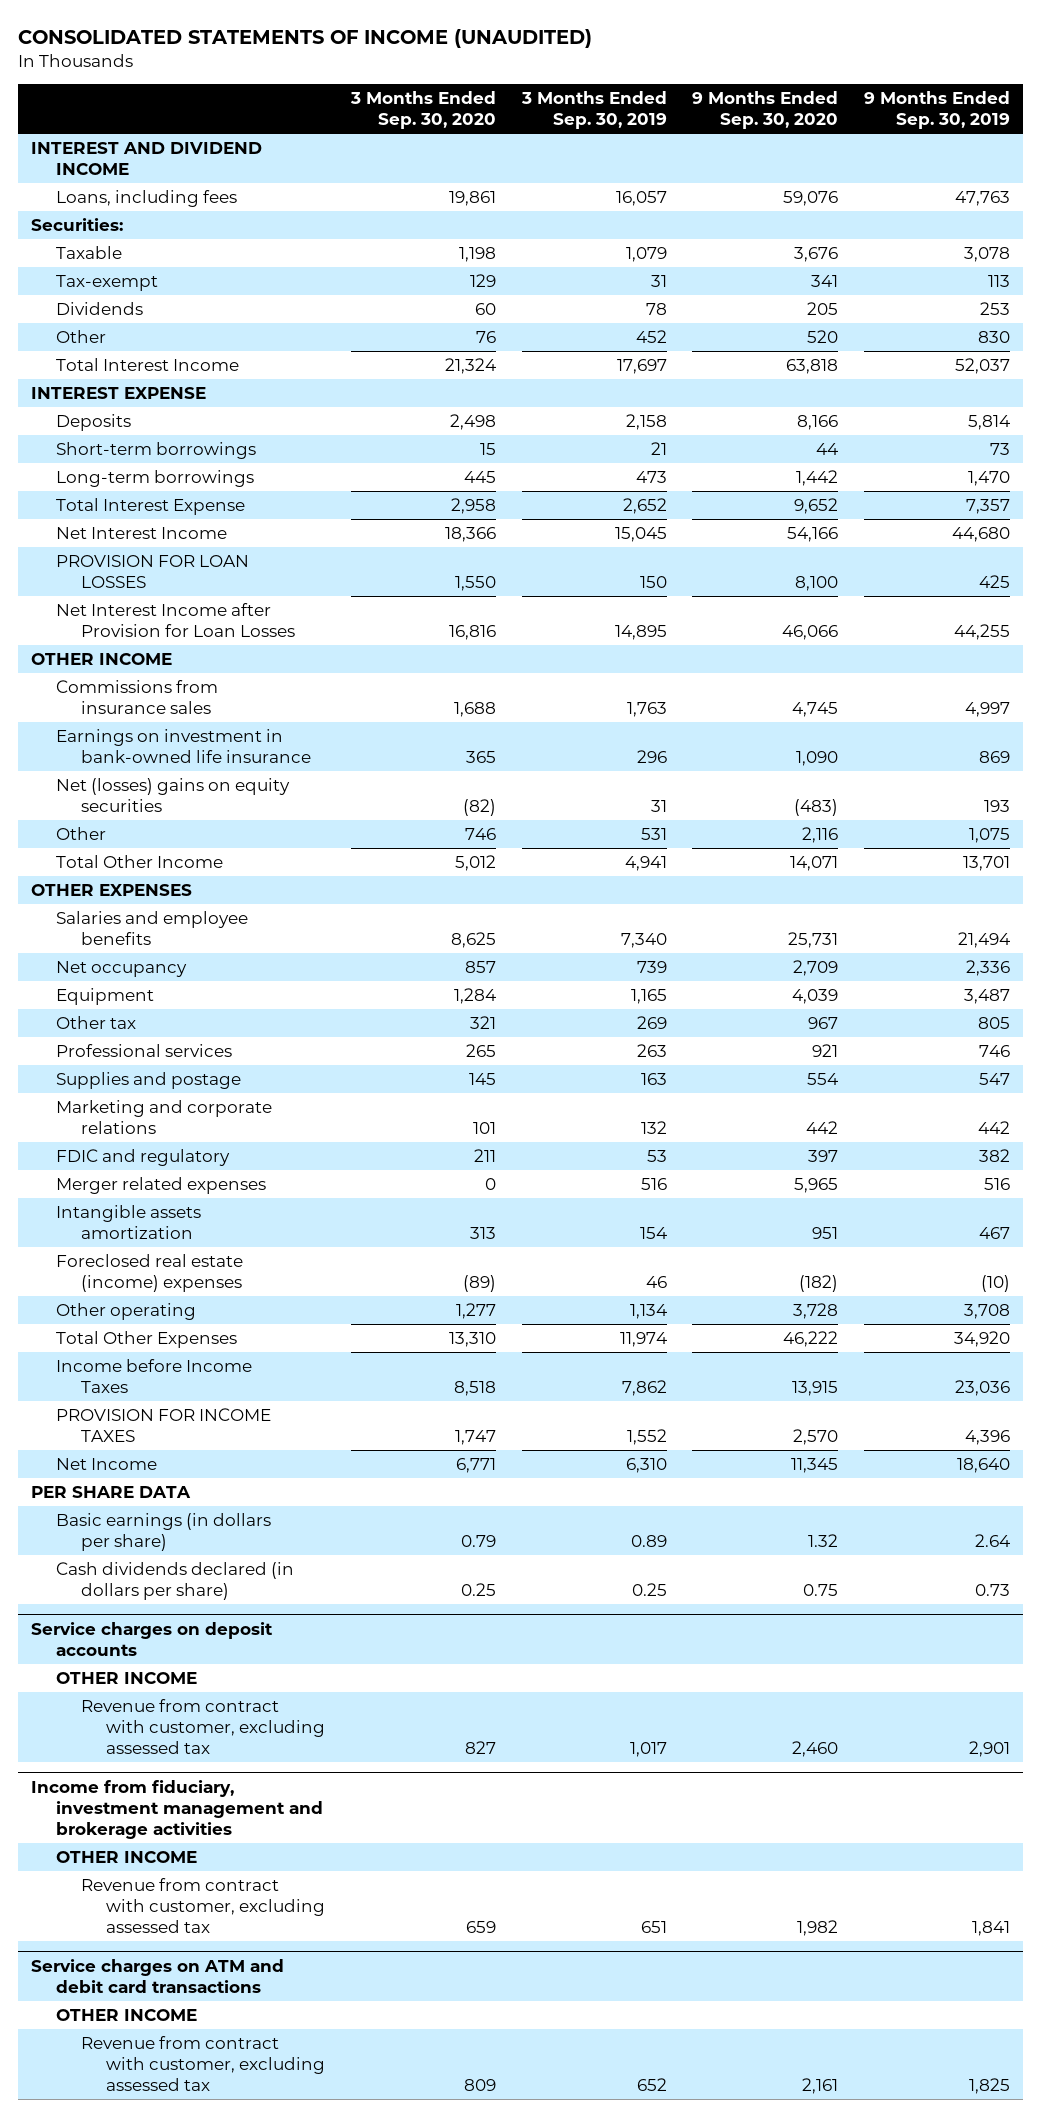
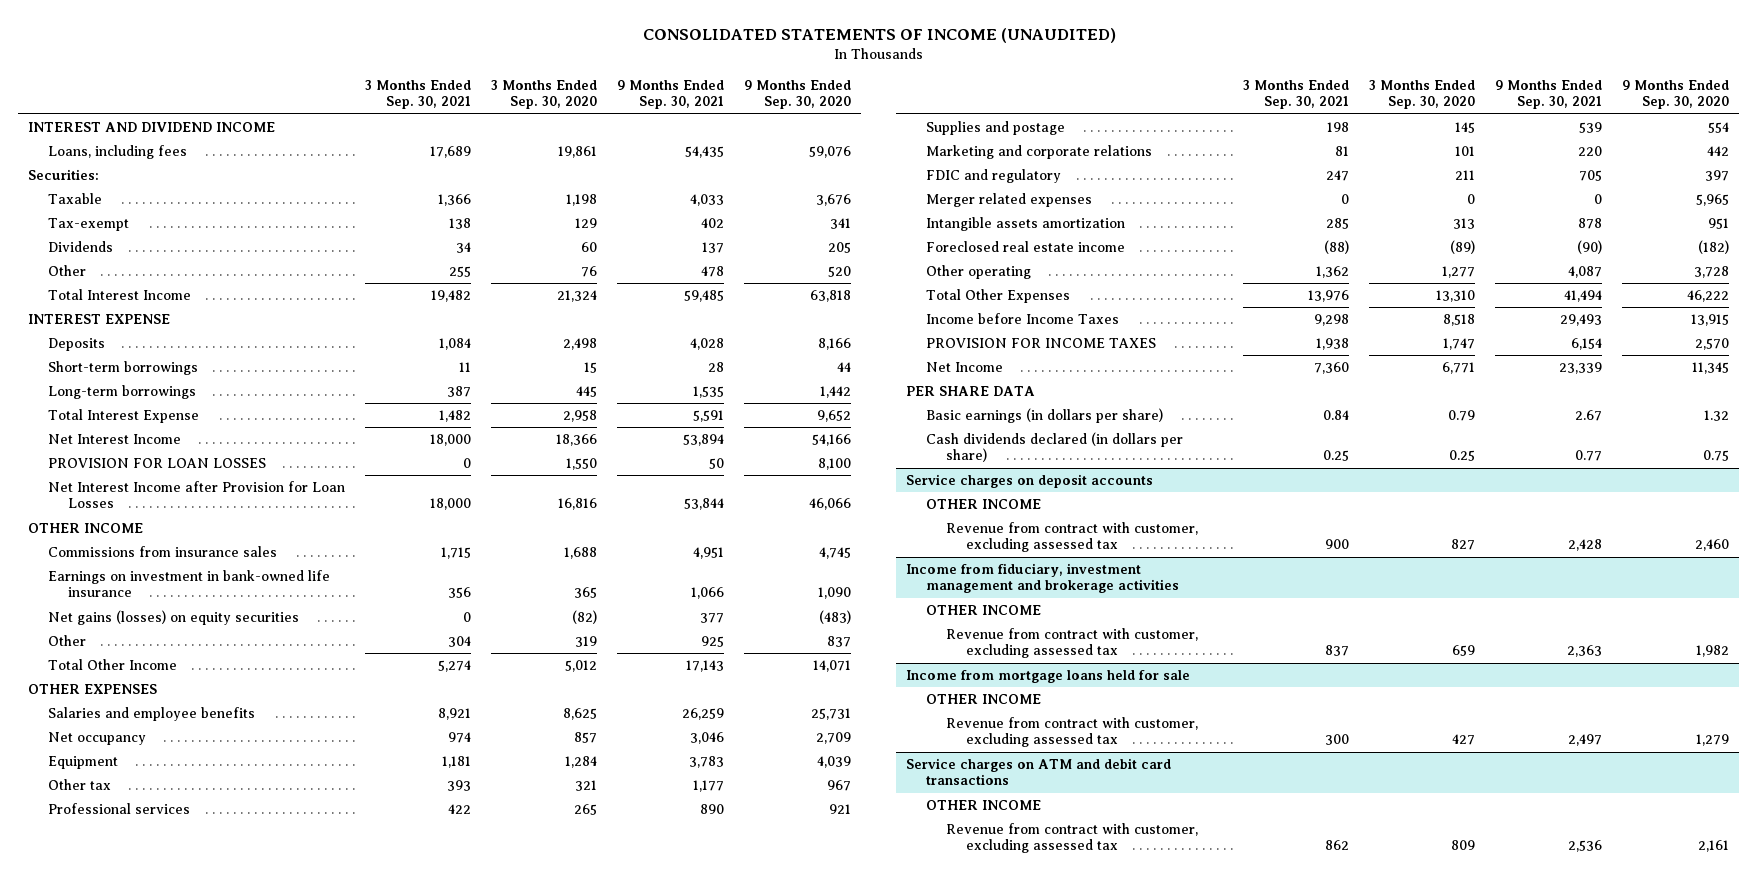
- | 3 Months Ended Sep. 30, 2020 | 3 Months Ended Sep. 30, 2019 | 9 Months Ended Sep. 30, 2020 | 9 Months Ended Sep. 30, 2019
+ | 3 Months Ended Sep. 30, 2021 | 3 Months Ended Sep. 30, 2020 | 9 Months Ended Sep. 30, 2021 | 9 Months Ended Sep. 30, 2020
- Net (losses) gains on equity securities | (82) | 31 | (483) | 193
- Other | 746 | 531 | 2,116 | 1,075
+ Net gains (losses) on equity securities | 0 | (82) | 377 | (483)
+ Other | 304 | 319 | 925 | 837
- Foreclosed real estate (income) expenses | (89) | 46 | (182) | (10)
+ Foreclosed real estate income | (88) | (89) | (90) | (182)
+ Income from mortgage loans held for sale
+ OTHER INCOME
+ Revenue from contract with customer, excluding assessed tax | 300 | 427 | 2,497 | 1,279

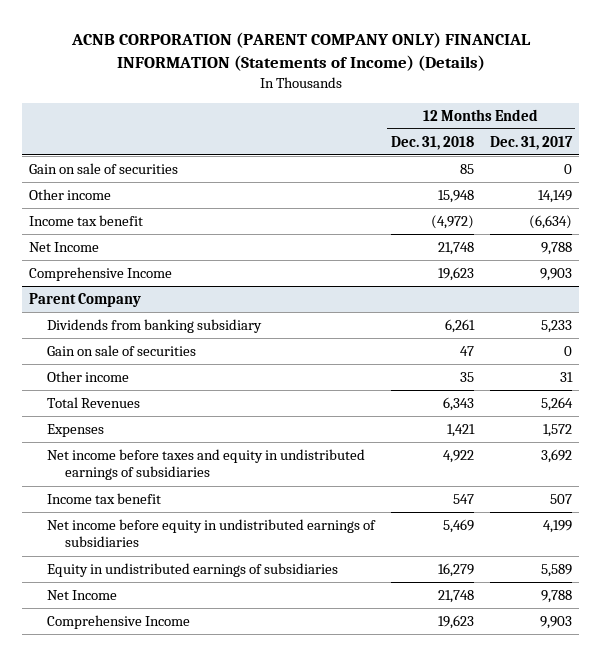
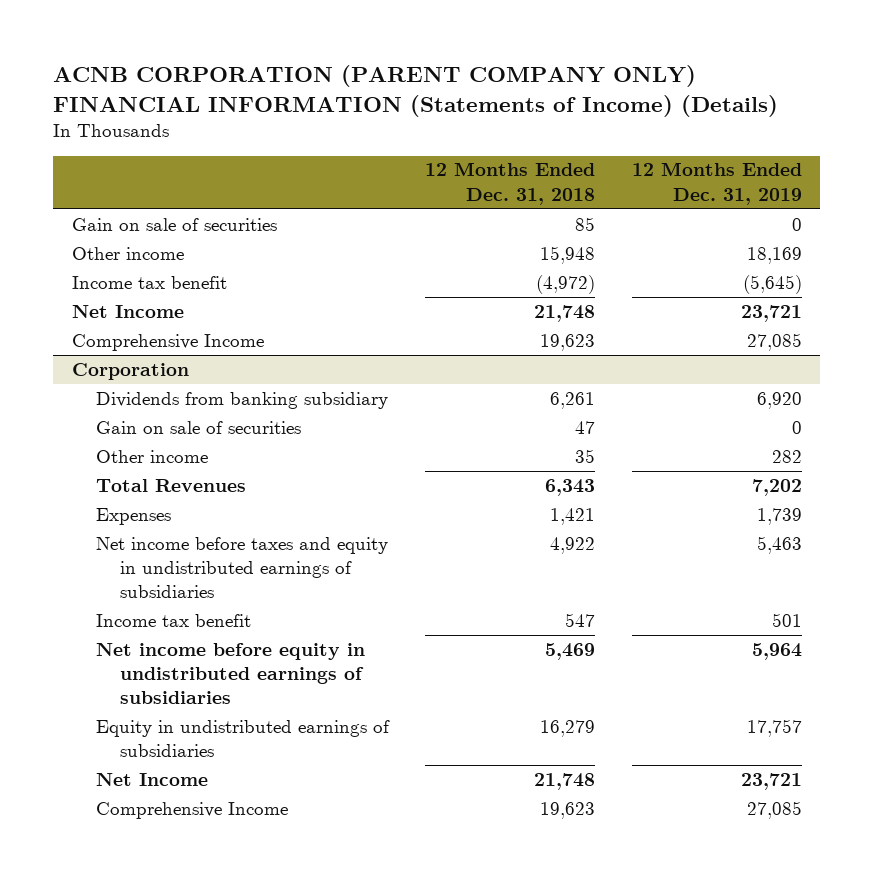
- | 12 Months Ended Dec. 31, 2018 | 12 Months Ended Dec. 31, 2017
+ | 12 Months Ended Dec. 31, 2018 | 12 Months Ended Dec. 31, 2019
- Parent Company
+ Corporation

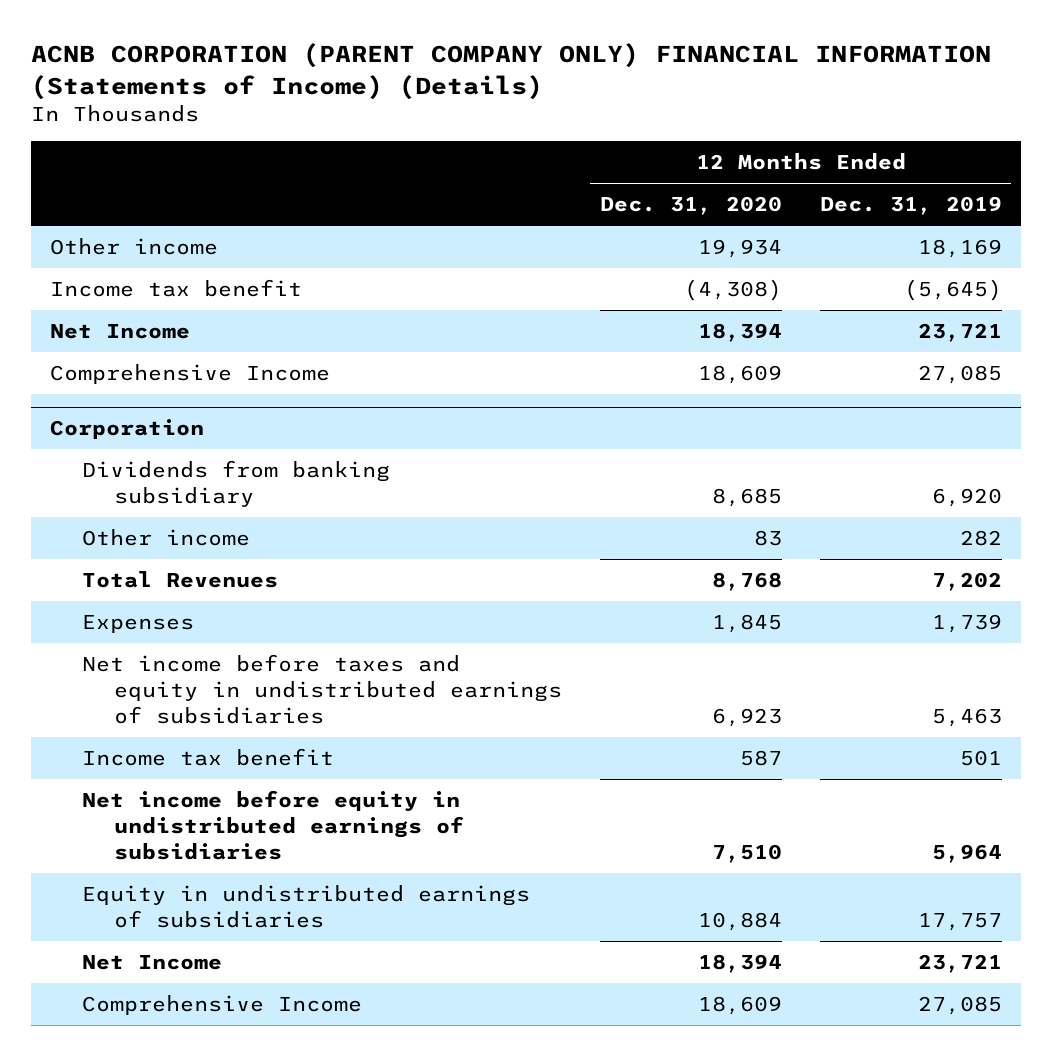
- | 12 Months Ended Dec. 31, 2018 | 12 Months Ended Dec. 31, 2019
+ | 12 Months Ended Dec. 31, 2020 | 12 Months Ended Dec. 31, 2019
- Gain on sale of securities | 85 | 0
@ Corporation
- Gain on sale of securities | 47 | 0

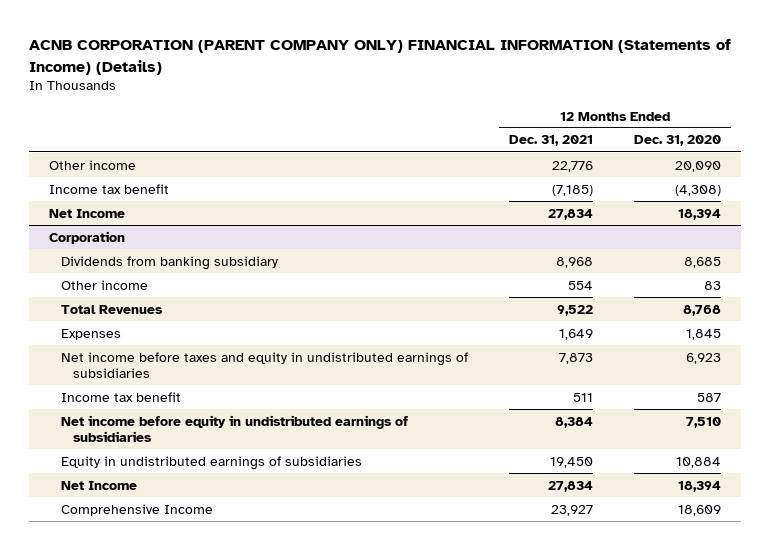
- | 12 Months Ended Dec. 31, 2020 | 12 Months Ended Dec. 31, 2019
+ | 12 Months Ended Dec. 31, 2021 | 12 Months Ended Dec. 31, 2020
- Other income | 19,934 | 18,169
+ Other income | 22,776 | 20,090
- Comprehensive Income | 18,609 | 27,085

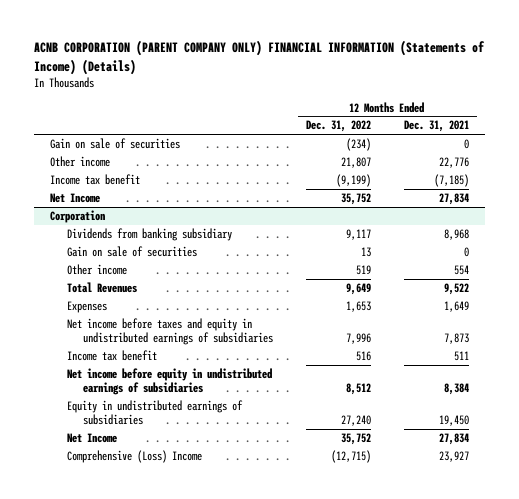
- | 12 Months Ended Dec. 31, 2021 | 12 Months Ended Dec. 31, 2020
+ | 12 Months Ended Dec. 31, 2022 | 12 Months Ended Dec. 31, 2021
+ Gain on sale of securities | (234) | 0
@ Corporation
+ Gain on sale of securities | 13 | 0
- Comprehensive Income | 23,927 | 18,609
+ Comprehensive (Loss) Income | (12,715) | 23,927

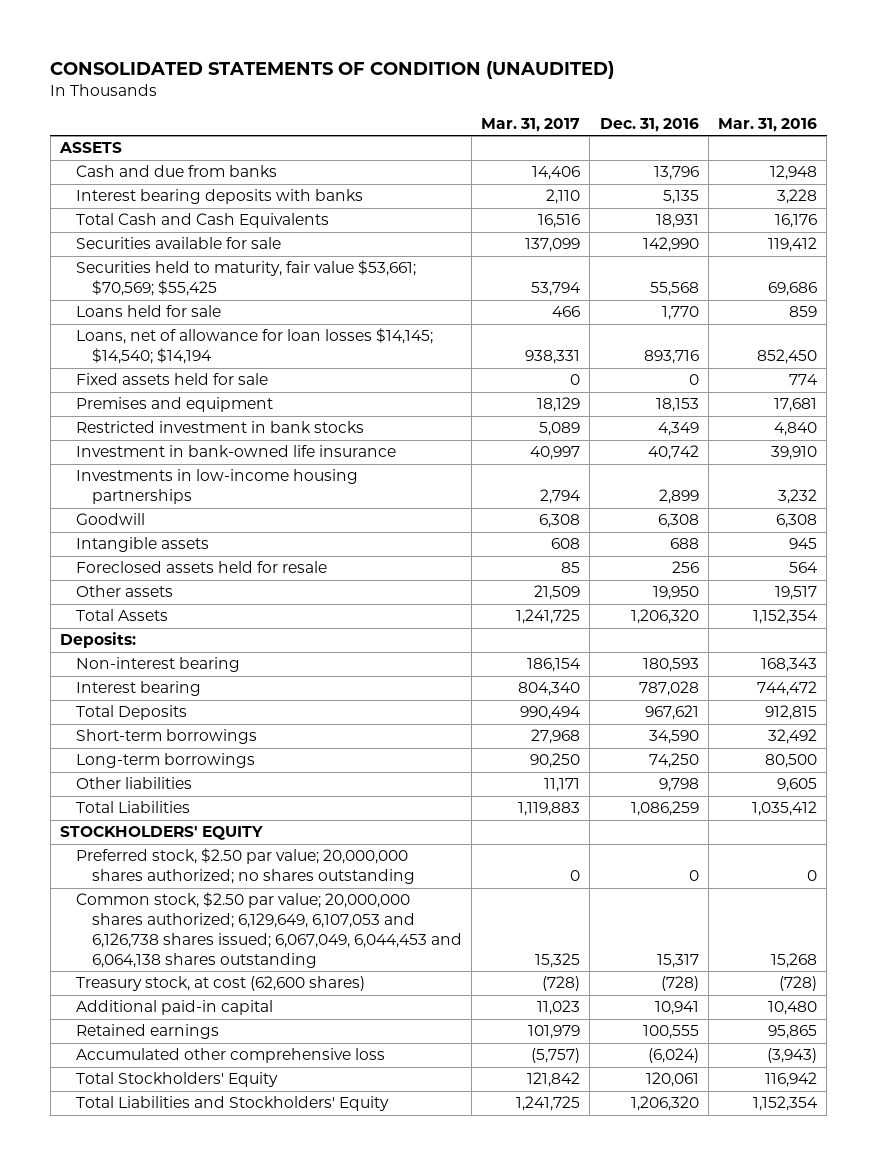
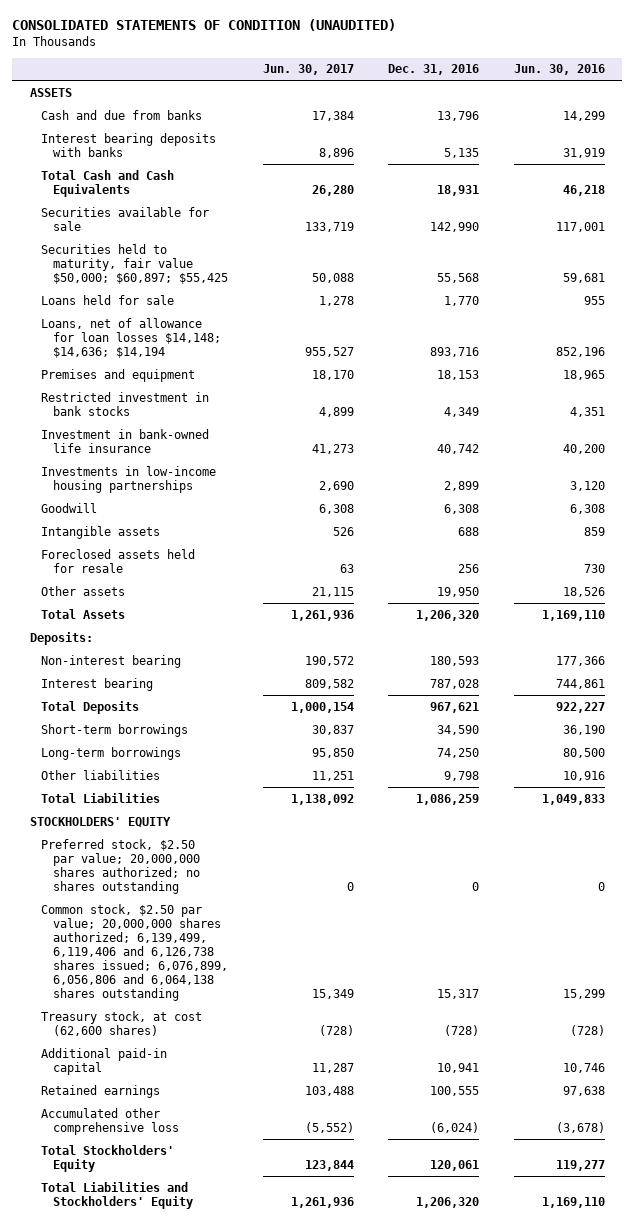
- | Mar. 31, 2017 | Dec. 31, 2016 | Mar. 31, 2016
+ | Jun. 30, 2017 | Dec. 31, 2016 | Jun. 30, 2016
- Securities held to maturity, fair value $53,661; $70,569; $55,425 | 53,794 | 55,568 | 69,686
+ Securities held to maturity, fair value $50,000; $60,897; $55,425 | 50,088 | 55,568 | 59,681
- Loans, net of allowance for loan losses $14,145; $14,540; $14,194 | 938,331 | 893,716 | 852,450
- Fixed assets held for sale | 0 | 0 | 774
+ Loans, net of allowance for loan losses $14,148; $14,636; $14,194 | 955,527 | 893,716 | 852,196
- Common stock, $2.50 par value; 20,000,000 shares authorized; 6,129,649, 6,107,053 and 6,126,738 shares issued; 6,067,049, 6,044,453 and 6,064,138 shares outstanding | 15,325 | 15,317 | 15,268
+ Common stock, $2.50 par value; 20,000,000 shares authorized; 6,139,499, 6,119,406 and 6,126,738 shares issued; 6,076,899, 6,056,806 and 6,064,138 shares outstanding | 15,349 | 15,317 | 15,299

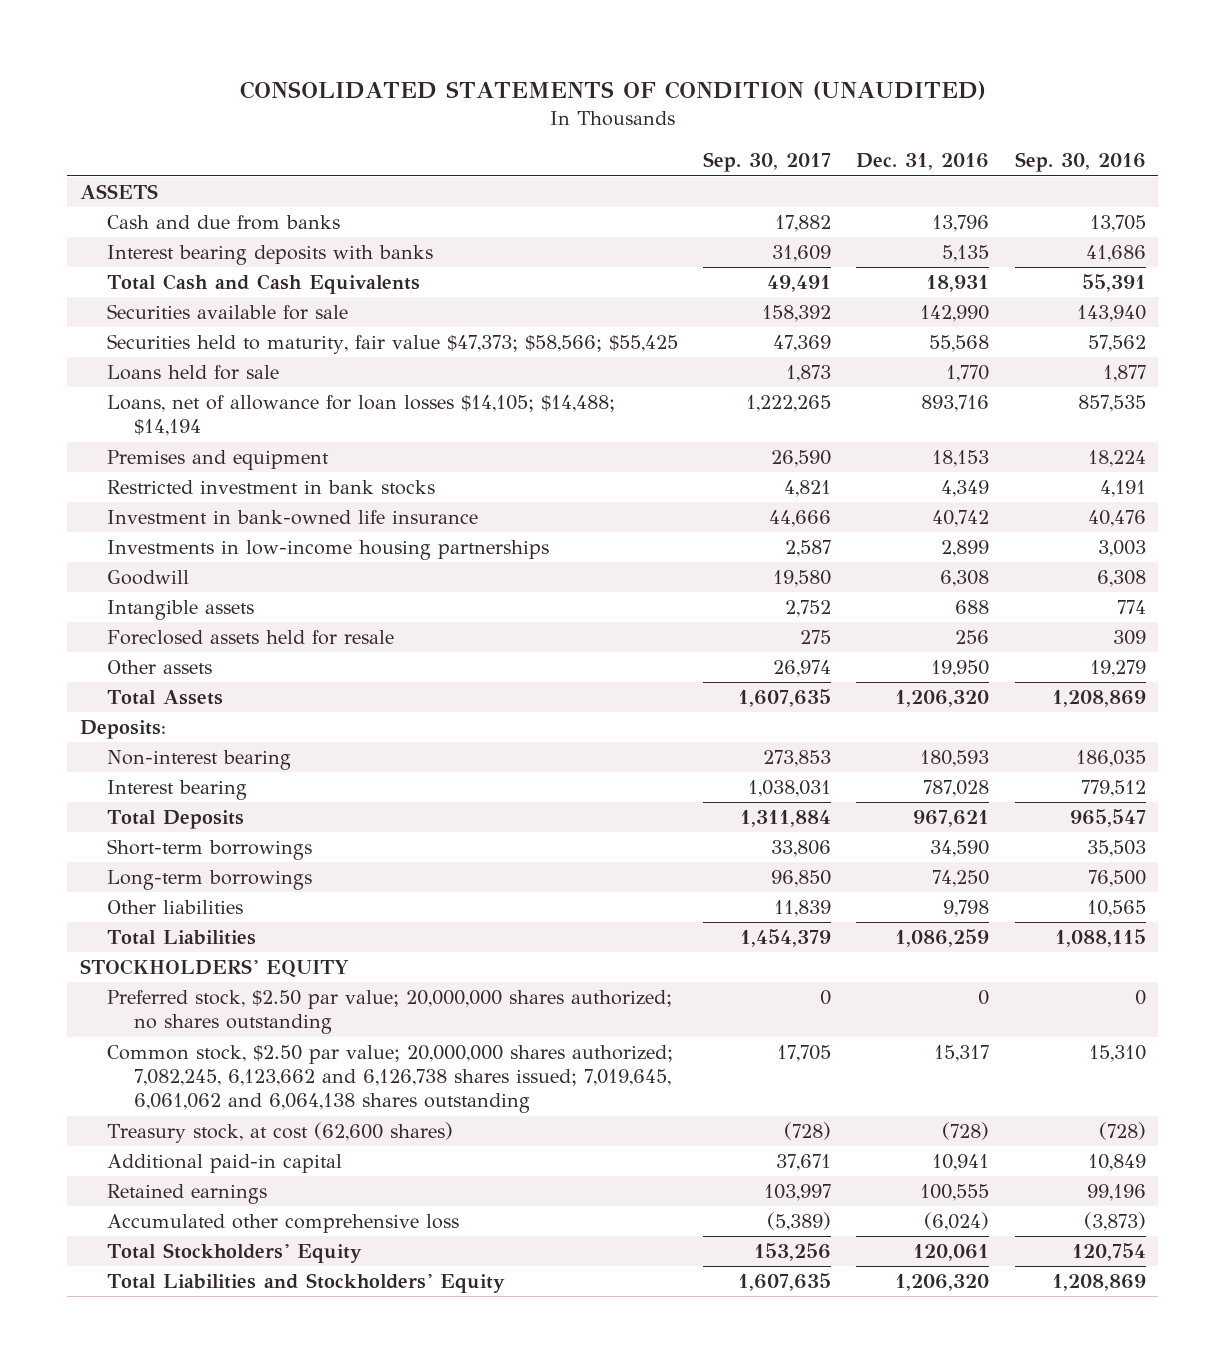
- | Jun. 30, 2017 | Dec. 31, 2016 | Jun. 30, 2016
+ | Sep. 30, 2017 | Dec. 31, 2016 | Sep. 30, 2016
- Securities held to maturity, fair value $50,000; $60,897; $55,425 | 50,088 | 55,568 | 59,681
+ Securities held to maturity, fair value $47,373; $58,566; $55,425 | 47,369 | 55,568 | 57,562
- Loans, net of allowance for loan losses $14,148; $14,636; $14,194 | 955,527 | 893,716 | 852,196
+ Loans, net of allowance for loan losses $14,105; $14,488; $14,194 | 1,222,265 | 893,716 | 857,535
- Common stock, $2.50 par value; 20,000,000 shares authorized; 6,139,499, 6,119,406 and 6,126,738 shares issued; 6,076,899, 6,056,806 and 6,064,138 shares outstanding | 15,349 | 15,317 | 15,299
+ Common stock, $2.50 par value; 20,000,000 shares authorized; 7,082,245, 6,123,662 and 6,126,738 shares issued; 7,019,645, 6,061,062 and 6,064,138 shares outstanding | 17,705 | 15,317 | 15,310

